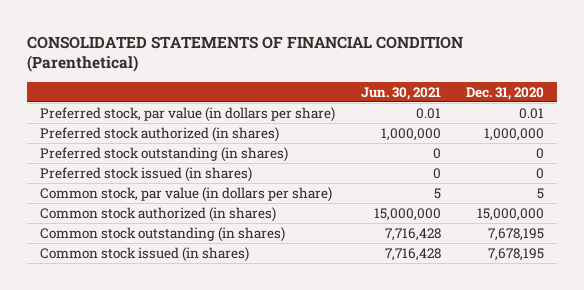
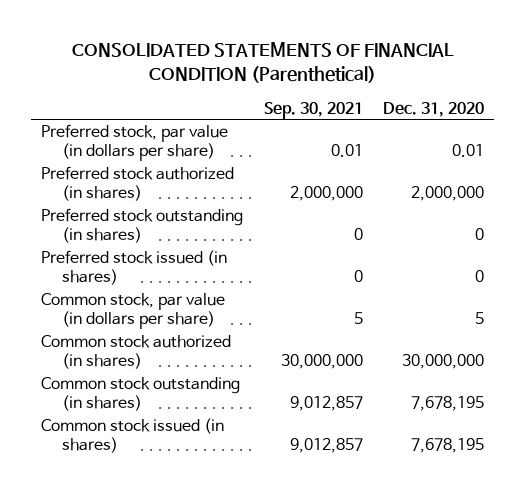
- | Jun. 30, 2021 | Dec. 31, 2020
+ | Sep. 30, 2021 | Dec. 31, 2020
- Preferred stock authorized (in shares) | 1,000,000 | 1,000,000
+ Preferred stock authorized (in shares) | 2,000,000 | 2,000,000
- Common stock authorized (in shares) | 15,000,000 | 15,000,000
+ Common stock authorized (in shares) | 30,000,000 | 30,000,000

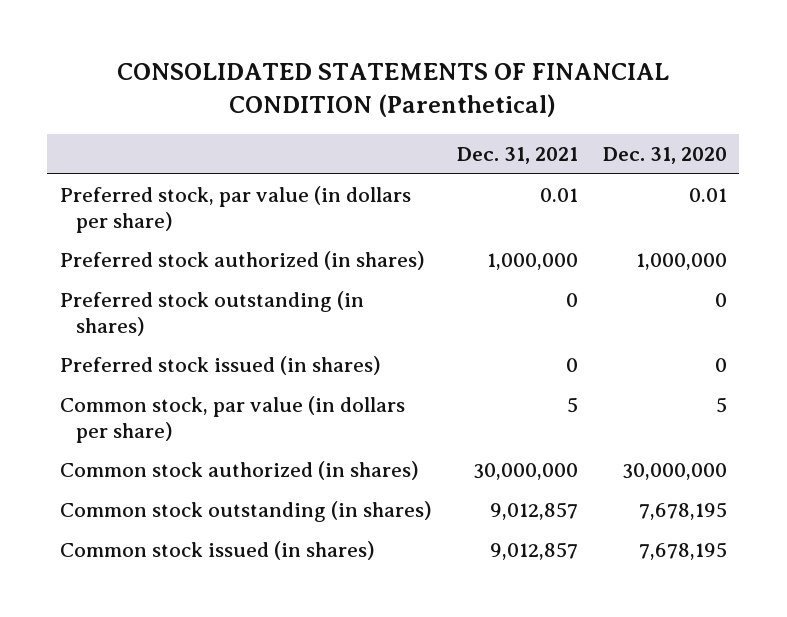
- | Sep. 30, 2021 | Dec. 31, 2020
+ | Dec. 31, 2021 | Dec. 31, 2020
- Preferred stock authorized (in shares) | 2,000,000 | 2,000,000
+ Preferred stock authorized (in shares) | 1,000,000 | 1,000,000

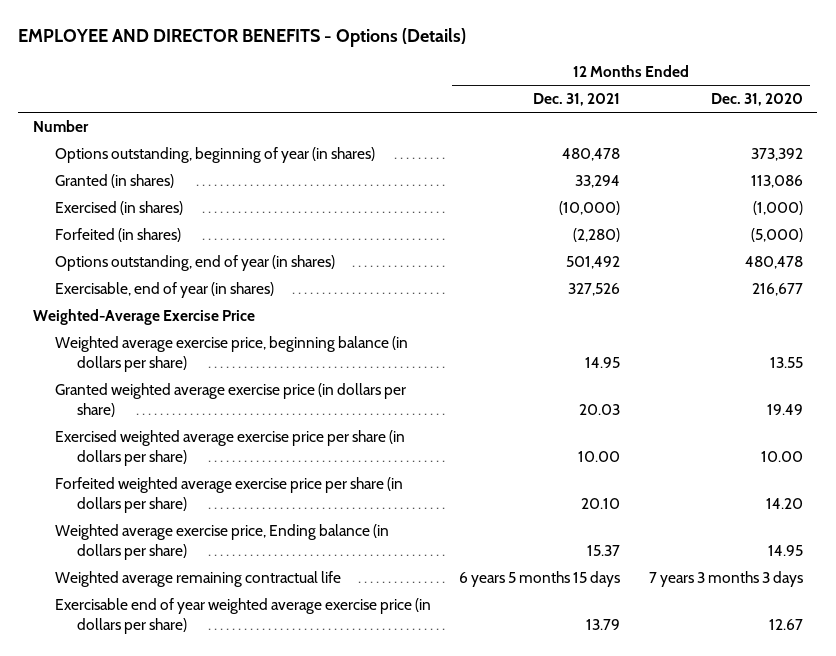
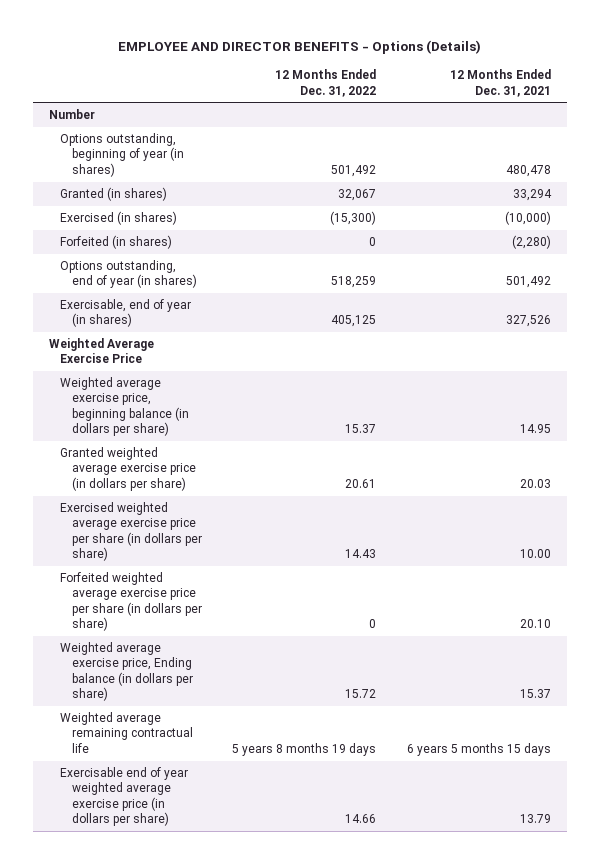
- | 12 Months Ended Dec. 31, 2021 | 12 Months Ended Dec. 31, 2020
+ | 12 Months Ended Dec. 31, 2022 | 12 Months Ended Dec. 31, 2021
- Weighted-Average Exercise Price
+ Weighted Average Exercise Price

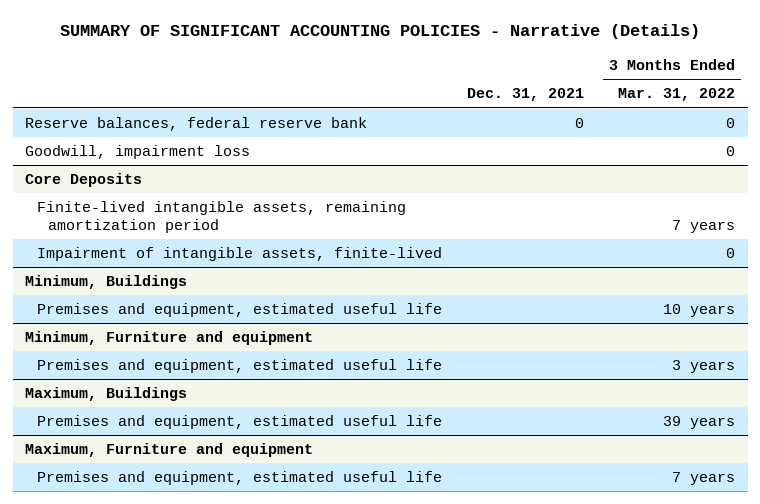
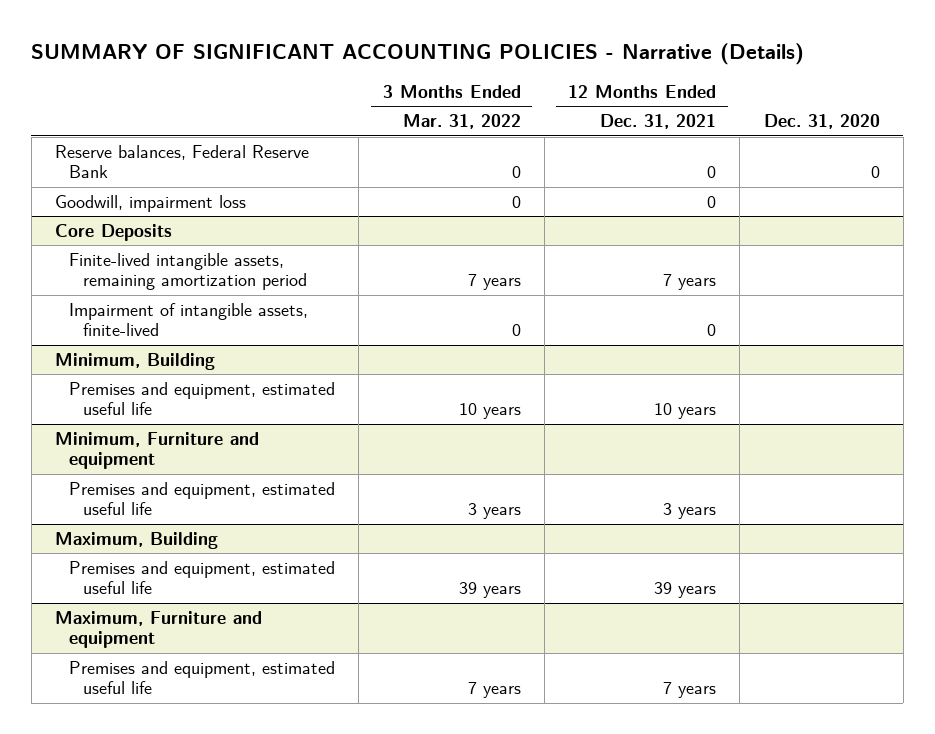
- | Dec. 31, 2021 | 3 Months Ended Mar. 31, 2022
+ | 3 Months Ended Mar. 31, 2022 | 12 Months Ended Dec. 31, 2021 | Dec. 31, 2020
- Reserve balances, federal reserve bank | 0 | 0
+ Reserve balances, Federal Reserve Bank | 0 | 0 | 0
- Minimum, Buildings
+ Minimum, Building
- Maximum, Buildings
+ Maximum, Building

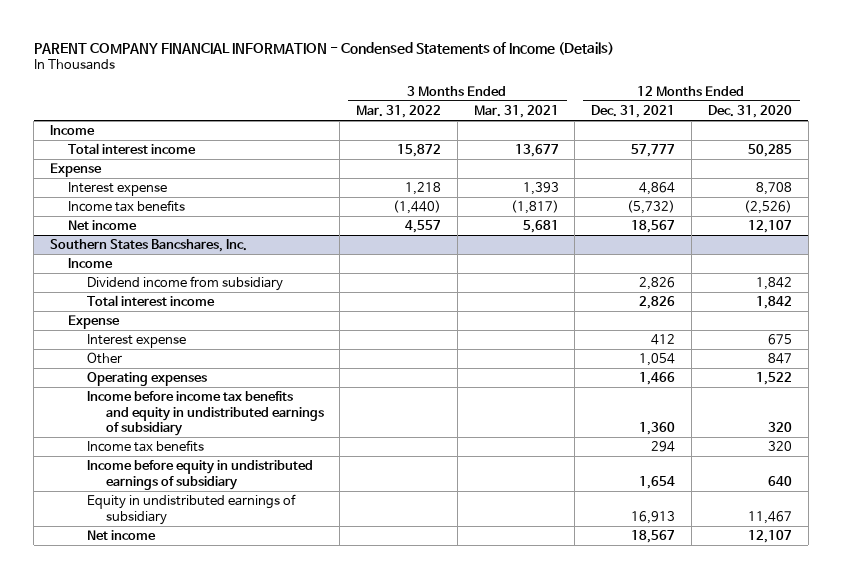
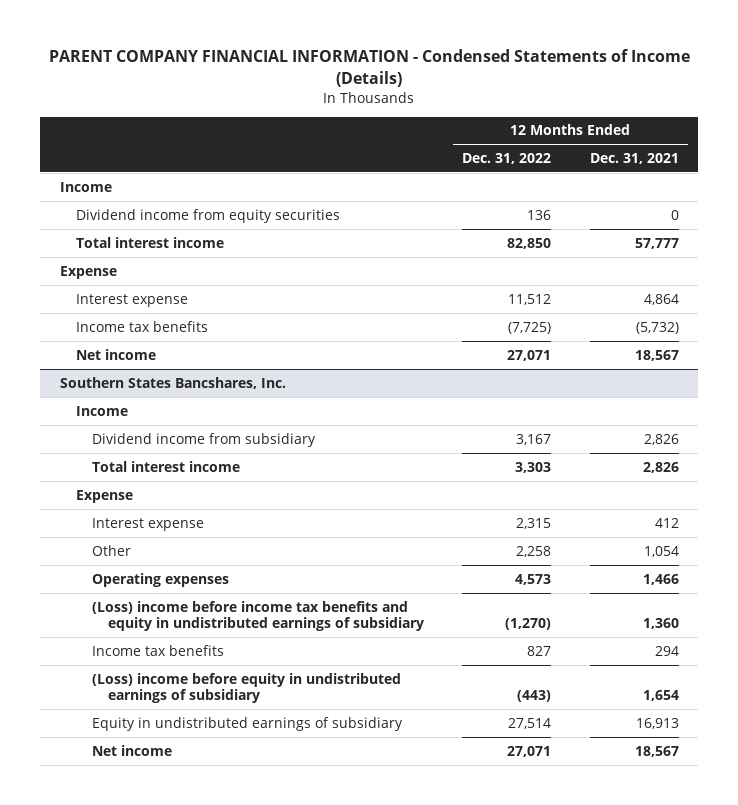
- | 3 Months Ended Mar. 31, 2022 | 3 Months Ended Mar. 31, 2021 | 12 Months Ended Dec. 31, 2021 | 12 Months Ended Dec. 31, 2020
+ | 12 Months Ended Dec. 31, 2022 | 12 Months Ended Dec. 31, 2021
+ Dividend income from equity securities | 136 | 0
@ Southern States Bancshares, Inc.
- Income before income tax benefits and equity in undistributed earnings of subsidiary | | | 1,360 | 320
+ (Loss) income before income tax benefits and equity in undistributed earnings of subsidiary | (1,270) | 1,360
- Income before equity in undistributed earnings of subsidiary | | | 1,654 | 640
+ (Loss) income before equity in undistributed earnings of subsidiary | (443) | 1,654

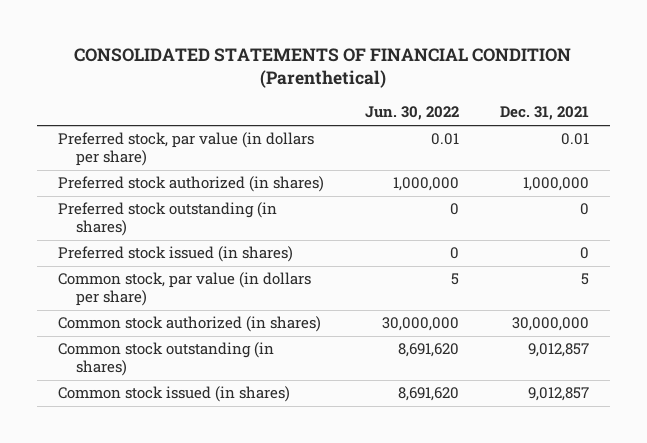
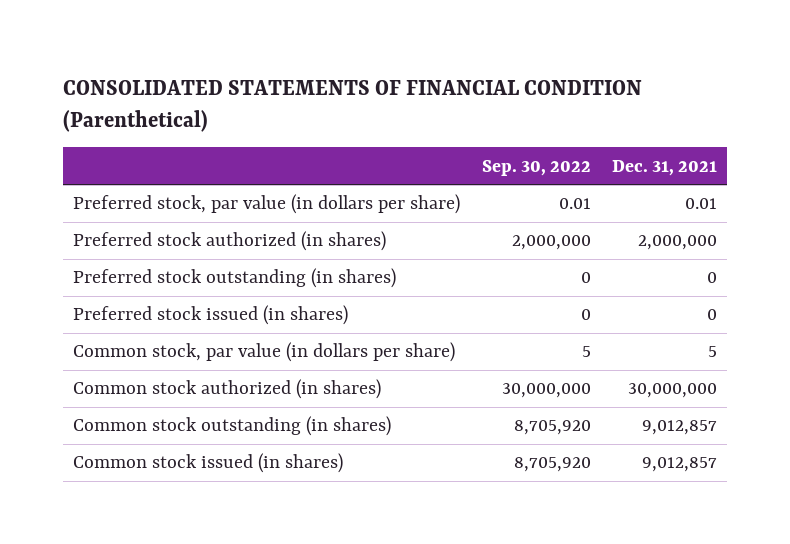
- | Jun. 30, 2022 | Dec. 31, 2021
+ | Sep. 30, 2022 | Dec. 31, 2021
- Preferred stock authorized (in shares) | 1,000,000 | 1,000,000
+ Preferred stock authorized (in shares) | 2,000,000 | 2,000,000

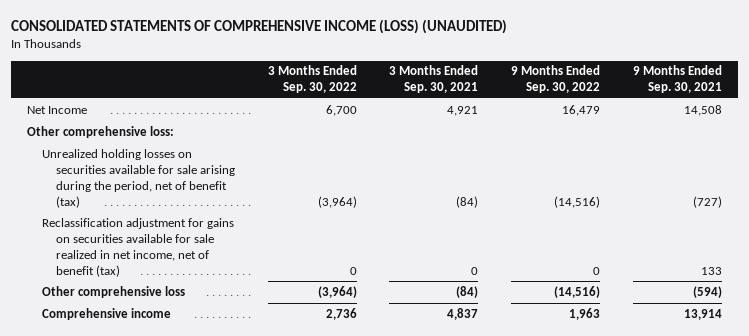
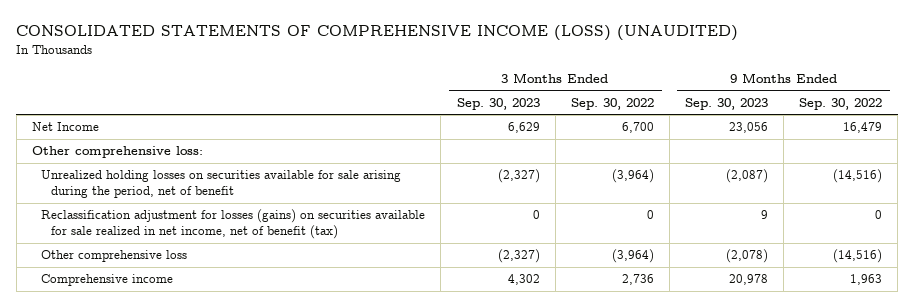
- | 3 Months Ended Sep. 30, 2022 | 3 Months Ended Sep. 30, 2021 | 9 Months Ended Sep. 30, 2022 | 9 Months Ended Sep. 30, 2021
+ | 3 Months Ended Sep. 30, 2023 | 3 Months Ended Sep. 30, 2022 | 9 Months Ended Sep. 30, 2023 | 9 Months Ended Sep. 30, 2022
- Unrealized holding losses on securities available for sale arising during the period, net of benefit (tax) | (3,964) | (84) | (14,516) | (727)
- Reclassification adjustment for gains on securities available for sale realized in net income, net of benefit (tax) | 0 | 0 | 0 | 133
+ Unrealized holding losses on securities available for sale arising during the period, net of benefit | (2,327) | (3,964) | (2,087) | (14,516)
+ Reclassification adjustment for losses (gains) on securities available for sale realized in net income, net of benefit (tax) | 0 | 0 | 9 | 0

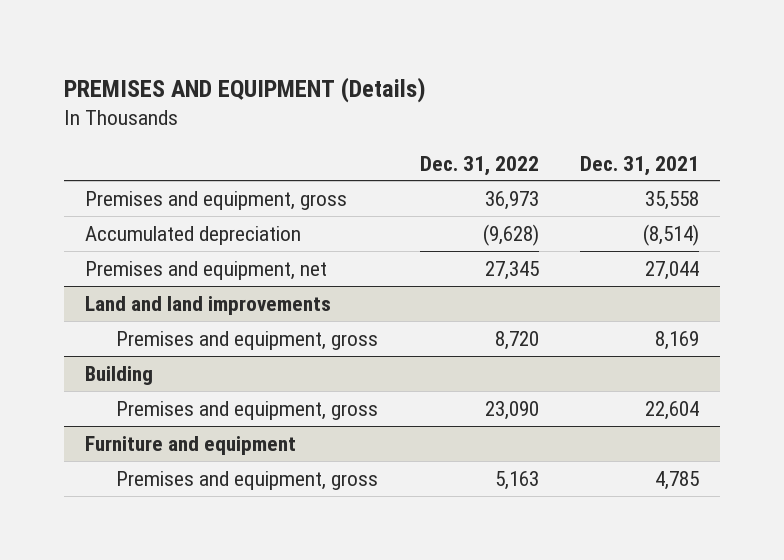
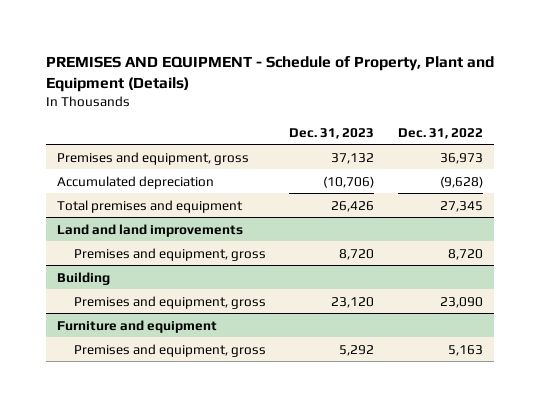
- PREMISES AND EQUIPMENT (Details)
+ PREMISES AND EQUIPMENT - Schedule of Property, Plant and Equipment (Details)
- | Dec. 31, 2022 | Dec. 31, 2021
+ | Dec. 31, 2023 | Dec. 31, 2022
- Premises and equipment, net | 27,345 | 27,044
+ Total premises and equipment | 26,426 | 27,345

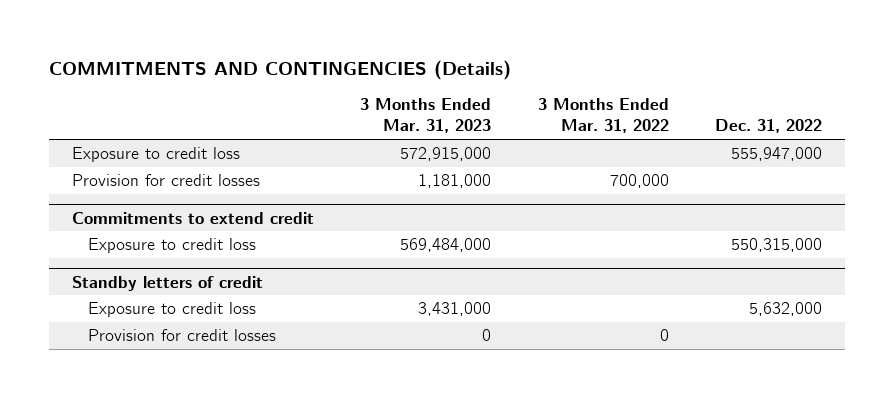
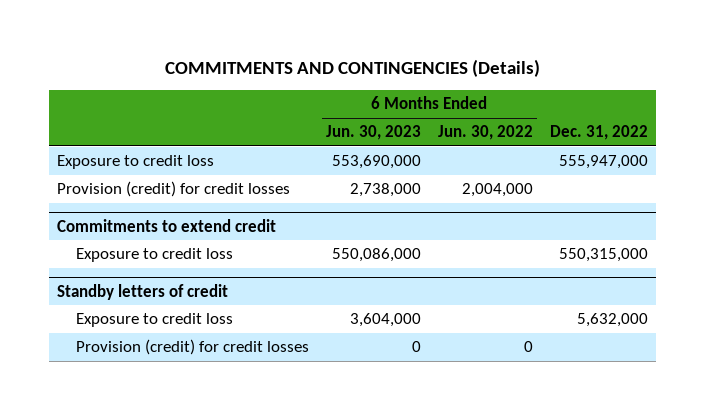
- | 3 Months Ended Mar. 31, 2023 | 3 Months Ended Mar. 31, 2022 | Dec. 31, 2022
+ | 6 Months Ended Jun. 30, 2023 | 6 Months Ended Jun. 30, 2022 | Dec. 31, 2022
- Provision for credit losses | 1,181,000 | 700,000 |
+ Provision (credit) for credit losses | 2,738,000 | 2,004,000 |
@ Standby letters of credit
- Provision for credit losses | 0 | 0 |
+ Provision (credit) for credit losses | 0 | 0 |

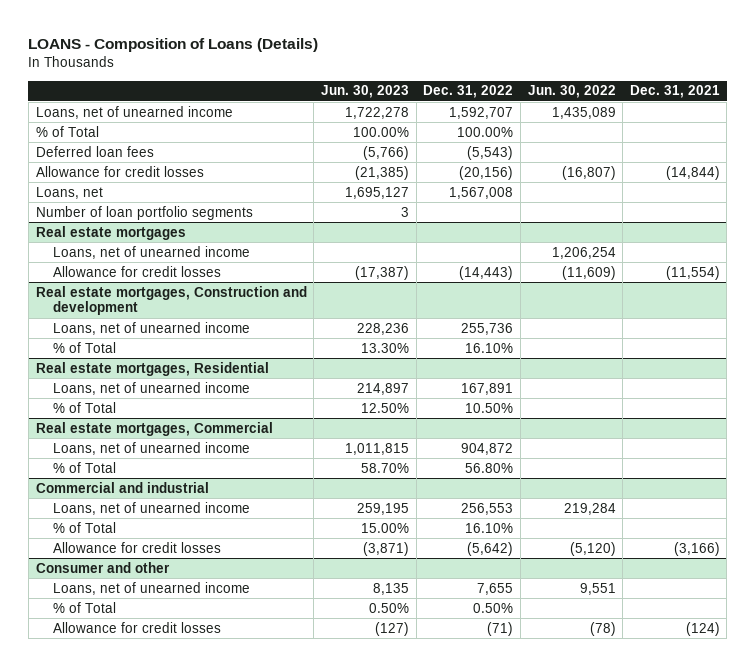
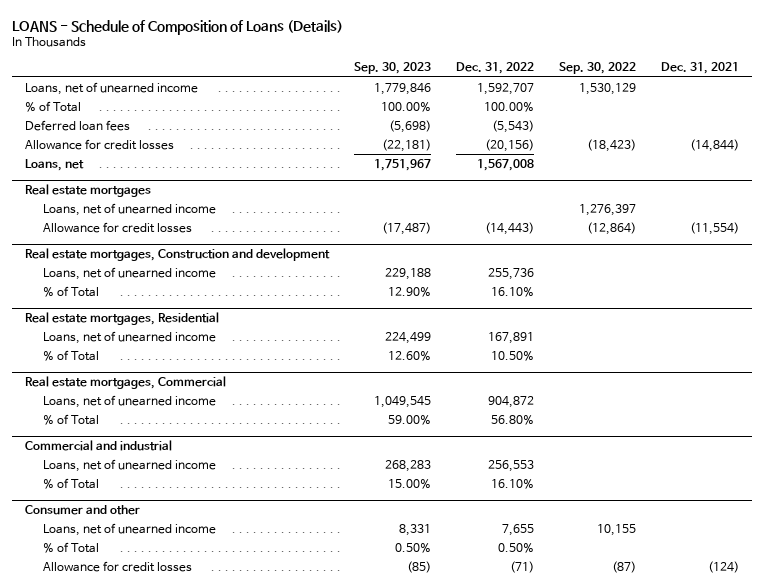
- LOANS - Composition of Loans (Details)
+ LOANS - Schedule of Composition of Loans (Details)
- | Jun. 30, 2023 | Dec. 31, 2022 | Jun. 30, 2022 | Dec. 31, 2021
+ | Sep. 30, 2023 | Dec. 31, 2022 | Sep. 30, 2022 | Dec. 31, 2021
- Number of loan portfolio segments | 3 | | |
@ Commercial and industrial
- Allowance for credit losses | (3,871) | (5,642) | (5,120) | (3,166)

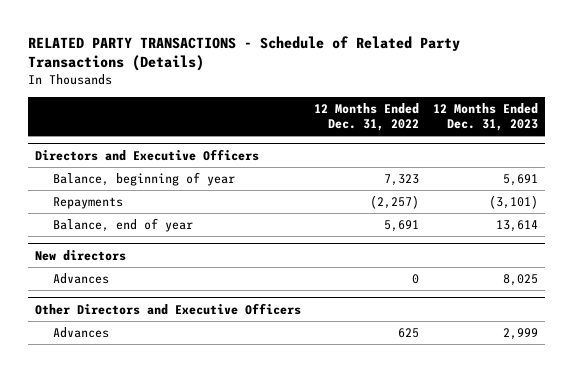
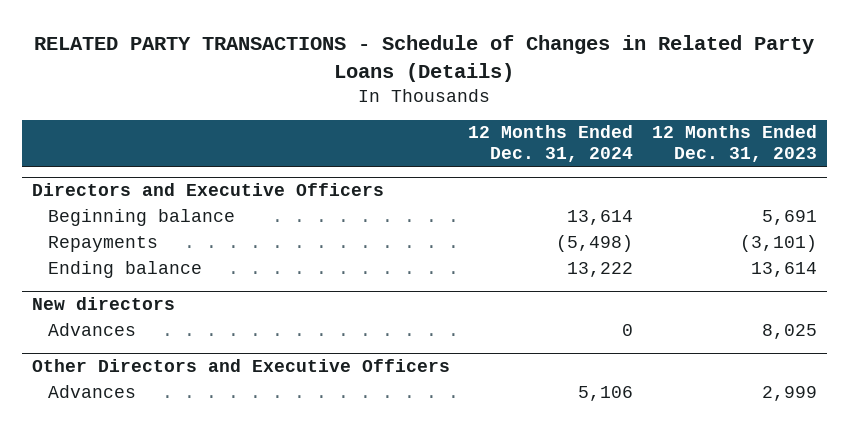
- RELATED PARTY TRANSACTIONS - Schedule of Related Party Transactions (Details)
+ RELATED PARTY TRANSACTIONS - Schedule of Changes in Related Party Loans (Details)
- | 12 Months Ended Dec. 31, 2022 | 12 Months Ended Dec. 31, 2023
+ | 12 Months Ended Dec. 31, 2024 | 12 Months Ended Dec. 31, 2023
@ Directors and Executive Officers
- Balance, beginning of year | 7,323 | 5,691
+ Beginning balance | 13,614 | 5,691
- Balance, end of year | 5,691 | 13,614
+ Ending balance | 13,222 | 13,614

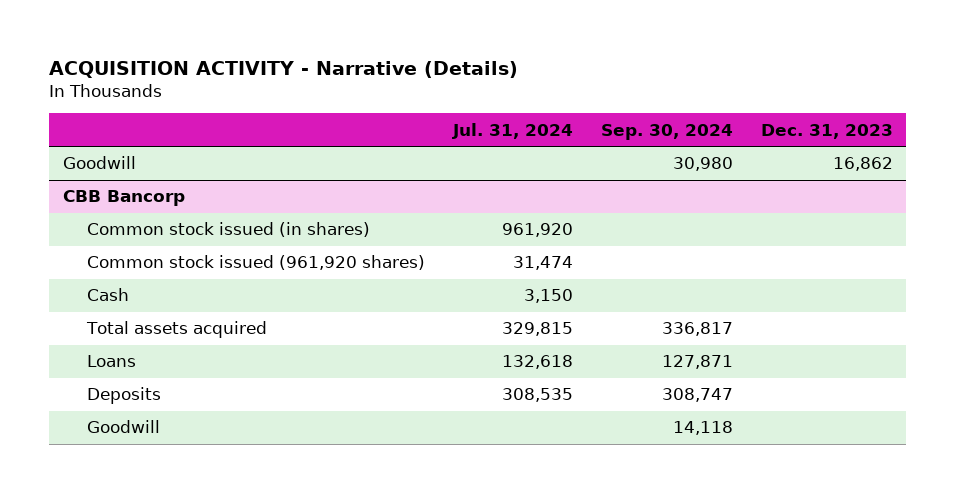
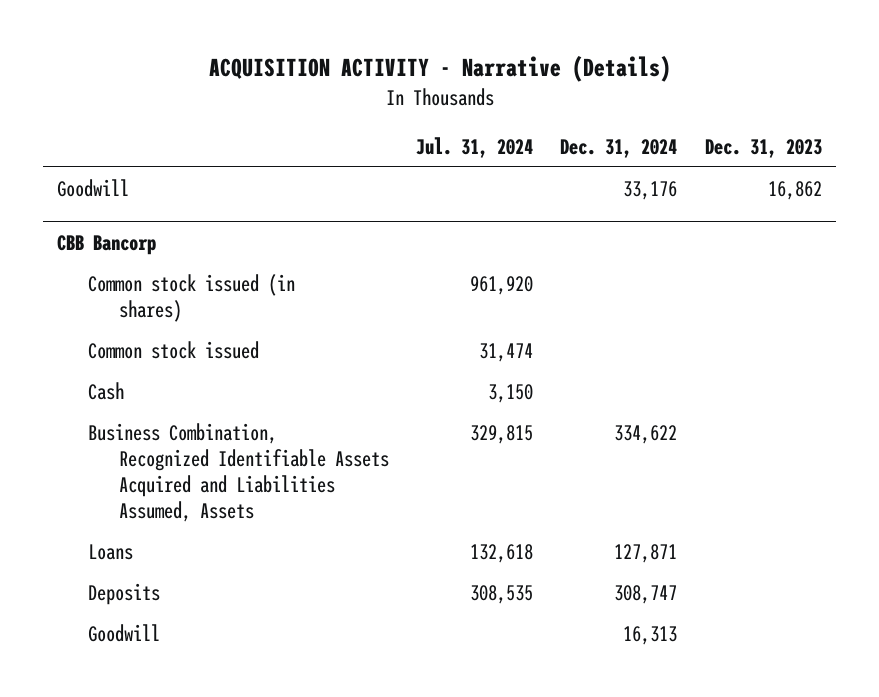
- | Jul. 31, 2024 | Sep. 30, 2024 | Dec. 31, 2023
+ | Jul. 31, 2024 | Dec. 31, 2024 | Dec. 31, 2023
@ CBB Bancorp
- Common stock issued (961,920 shares) | 31,474 | |
+ Common stock issued | 31,474 | |
- Total assets acquired | 329,815 | 336,817 |
+ Business Combination, Recognized Identifiable Assets Acquired and Liabilities Assumed, Assets | 329,815 | 334,622 |

